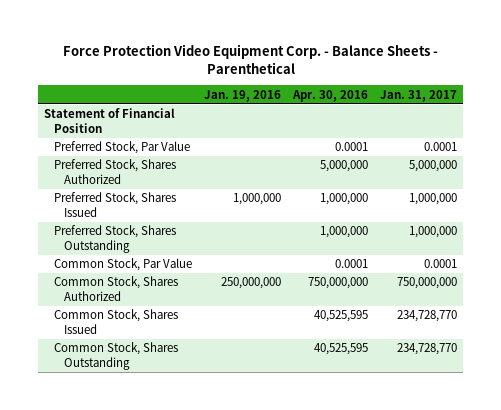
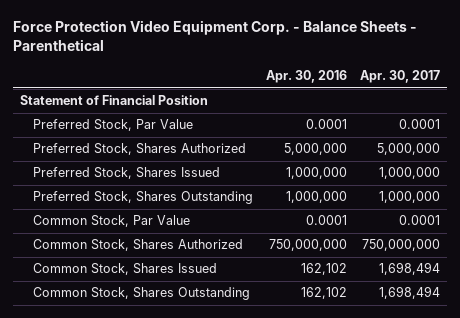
- | Jan. 19, 2016 | Apr. 30, 2016 | Jan. 31, 2017
+ | Apr. 30, 2016 | Apr. 30, 2017
- Common Stock, Shares Issued | | 40,525,595 | 234,728,770
- Common Stock, Shares Outstanding | | 40,525,595 | 234,728,770
+ Common Stock, Shares Issued | 162,102 | 1,698,494
+ Common Stock, Shares Outstanding | 162,102 | 1,698,494

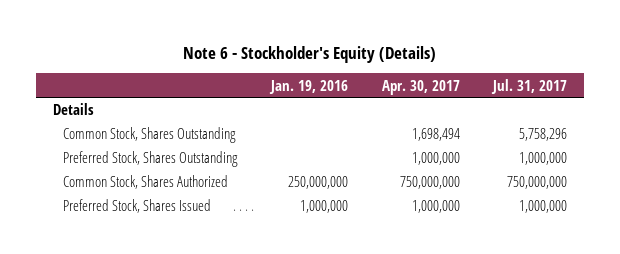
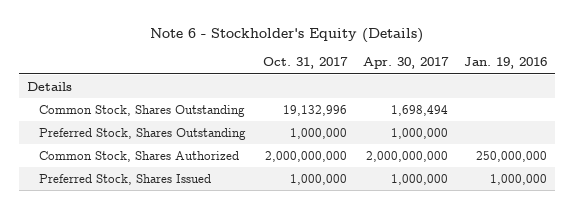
- | Jan. 19, 2016 | Apr. 30, 2017 | Jul. 31, 2017
+ | Oct. 31, 2017 | Apr. 30, 2017 | Jan. 19, 2016
- Common Stock, Shares Authorized | 250,000,000 | 750,000,000 | 750,000,000
+ Common Stock, Shares Authorized | 2,000,000,000 | 2,000,000,000 | 250,000,000

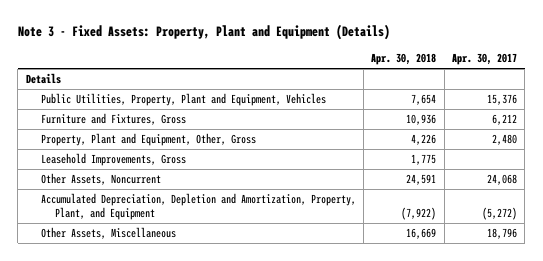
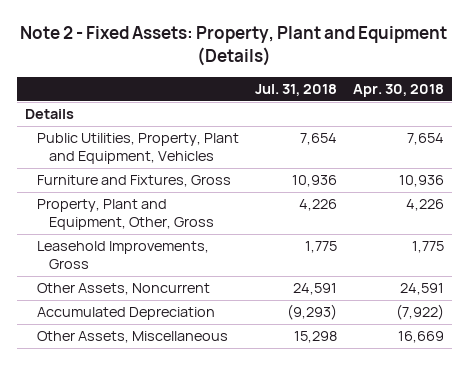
- Note 3 - Fixed Assets: Property, Plant and Equipment (Details)
+ Note 2 - Fixed Assets: Property, Plant and Equipment (Details)
- | Apr. 30, 2018 | Apr. 30, 2017
+ | Jul. 31, 2018 | Apr. 30, 2018
- Accumulated Depreciation, Depletion and Amortization, Property, Plant, and Equipment | (7,922) | (5,272)
+ Accumulated Depreciation | (9,293) | (7,922)

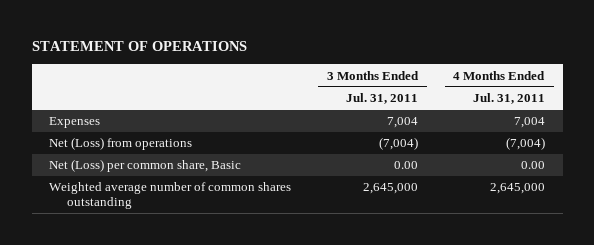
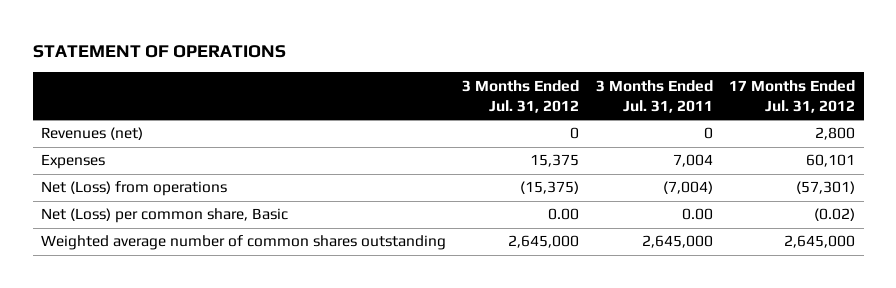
- | 3 Months Ended Jul. 31, 2011 | 4 Months Ended Jul. 31, 2011
+ | 3 Months Ended Jul. 31, 2012 | 3 Months Ended Jul. 31, 2011 | 17 Months Ended Jul. 31, 2012
+ Revenues (net) | 0 | 0 | 2,800

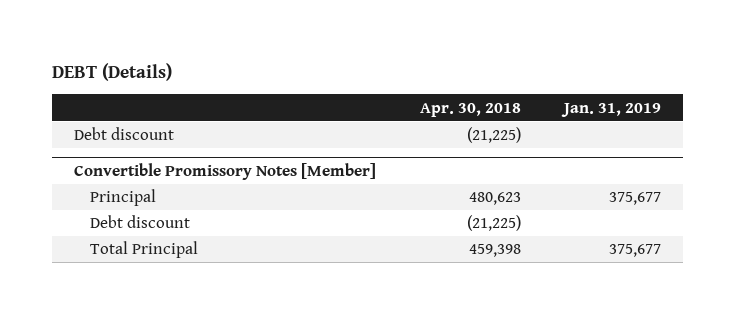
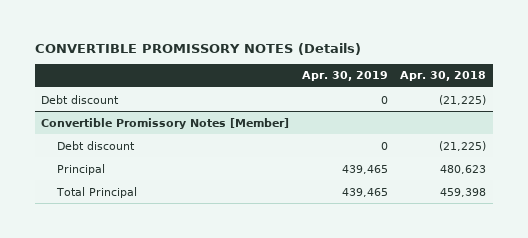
- DEBT (Details)
+ CONVERTIBLE PROMISSORY NOTES (Details)
- | Apr. 30, 2018 | Jan. 31, 2019
+ | Apr. 30, 2019 | Apr. 30, 2018
@ Convertible Promissory Notes [Member]
moved down: Principal | 439,465 | 480,623

